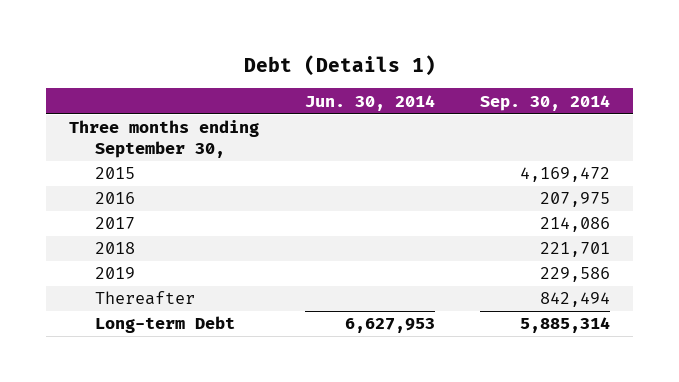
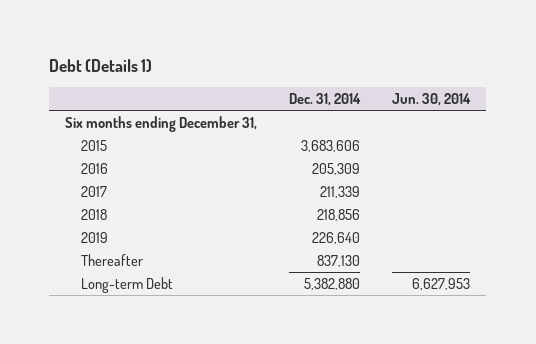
- | Jun. 30, 2014 | Sep. 30, 2014
+ | Dec. 31, 2014 | Jun. 30, 2014
- Three months ending September 30,
+ Six months ending December 31,

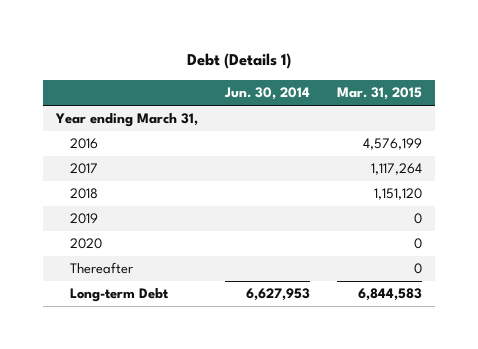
- | Dec. 31, 2014 | Jun. 30, 2014
+ | Jun. 30, 2014 | Mar. 31, 2015
- Six months ending December 31,
- 2015 | 3,683,606 |
+ Year ending March 31,
+ 2020 | | 0

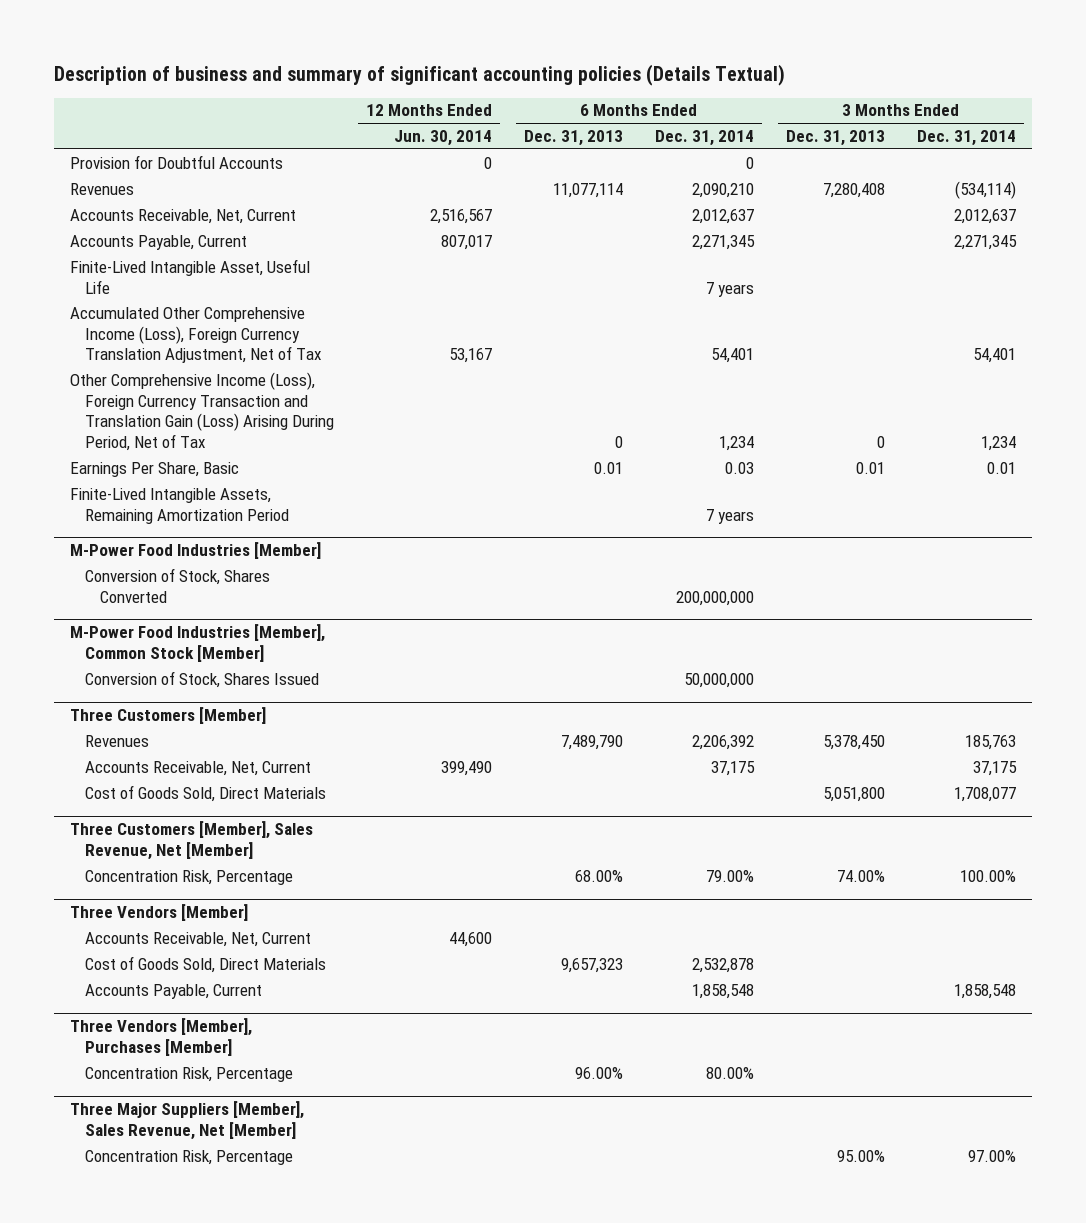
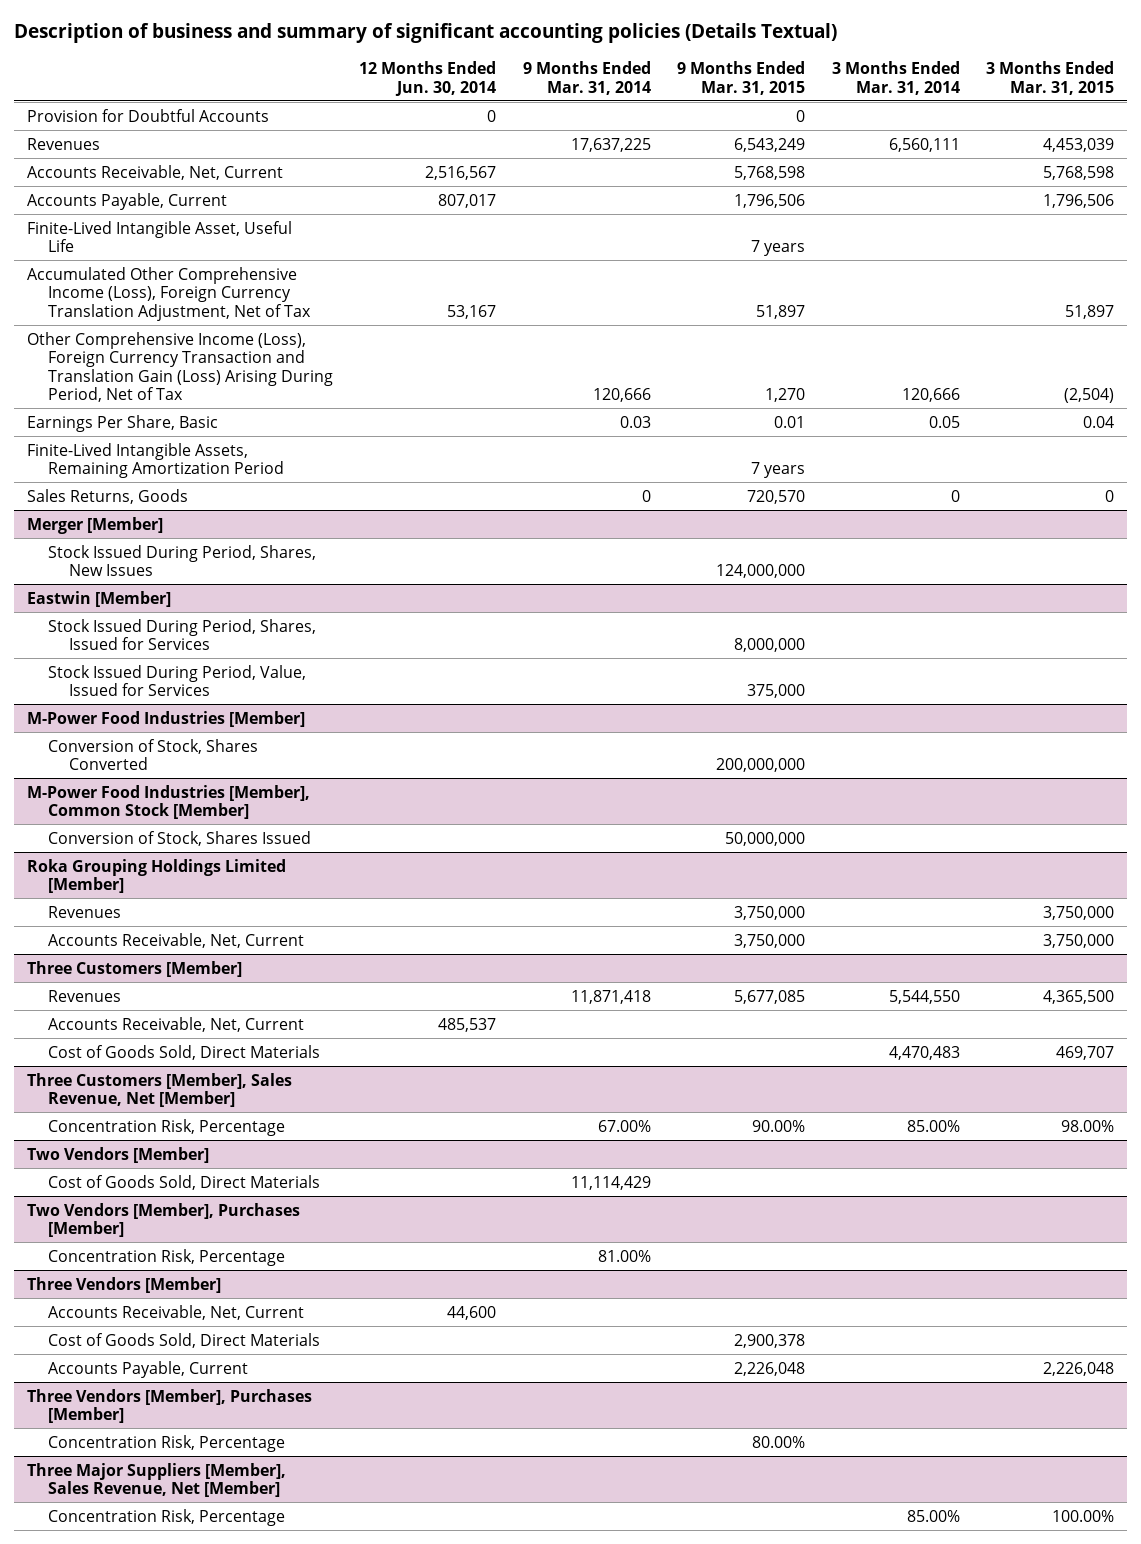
- | 12 Months Ended Jun. 30, 2014 | 6 Months Ended Dec. 31, 2013 | 6 Months Ended Dec. 31, 2014 | 3 Months Ended Dec. 31, 2013 | 3 Months Ended Dec. 31, 2014
+ | 12 Months Ended Jun. 30, 2014 | 9 Months Ended Mar. 31, 2014 | 9 Months Ended Mar. 31, 2015 | 3 Months Ended Mar. 31, 2014 | 3 Months Ended Mar. 31, 2015
+ Sales Returns, Goods | | 0 | 720,570 | 0 | 0
+ Merger [Member]
+ Stock Issued During Period, Shares, New Issues | | | 124,000,000 | |
+ Eastwin [Member]
+ Stock Issued During Period, Shares, Issued for Services | | | 8,000,000 | |
+ Stock Issued During Period, Value, Issued for Services | | | 375,000 | |
+ Roka Grouping Holdings Limited [Member]
+ Revenues | | | 3,750,000 | | 3,750,000
+ Accounts Receivable, Net, Current | | | 3,750,000 | | 3,750,000
@ Three Customers [Member]
- Accounts Receivable, Net, Current | 399,490 | | 37,175 | | 37,175
+ Accounts Receivable, Net, Current | 485,537 | | | |
+ Two Vendors [Member]
+ Cost of Goods Sold, Direct Materials | | 11,114,429 | | |
+ Two Vendors [Member], Purchases [Member]
+ Concentration Risk, Percentage | | 81.00% | | |

